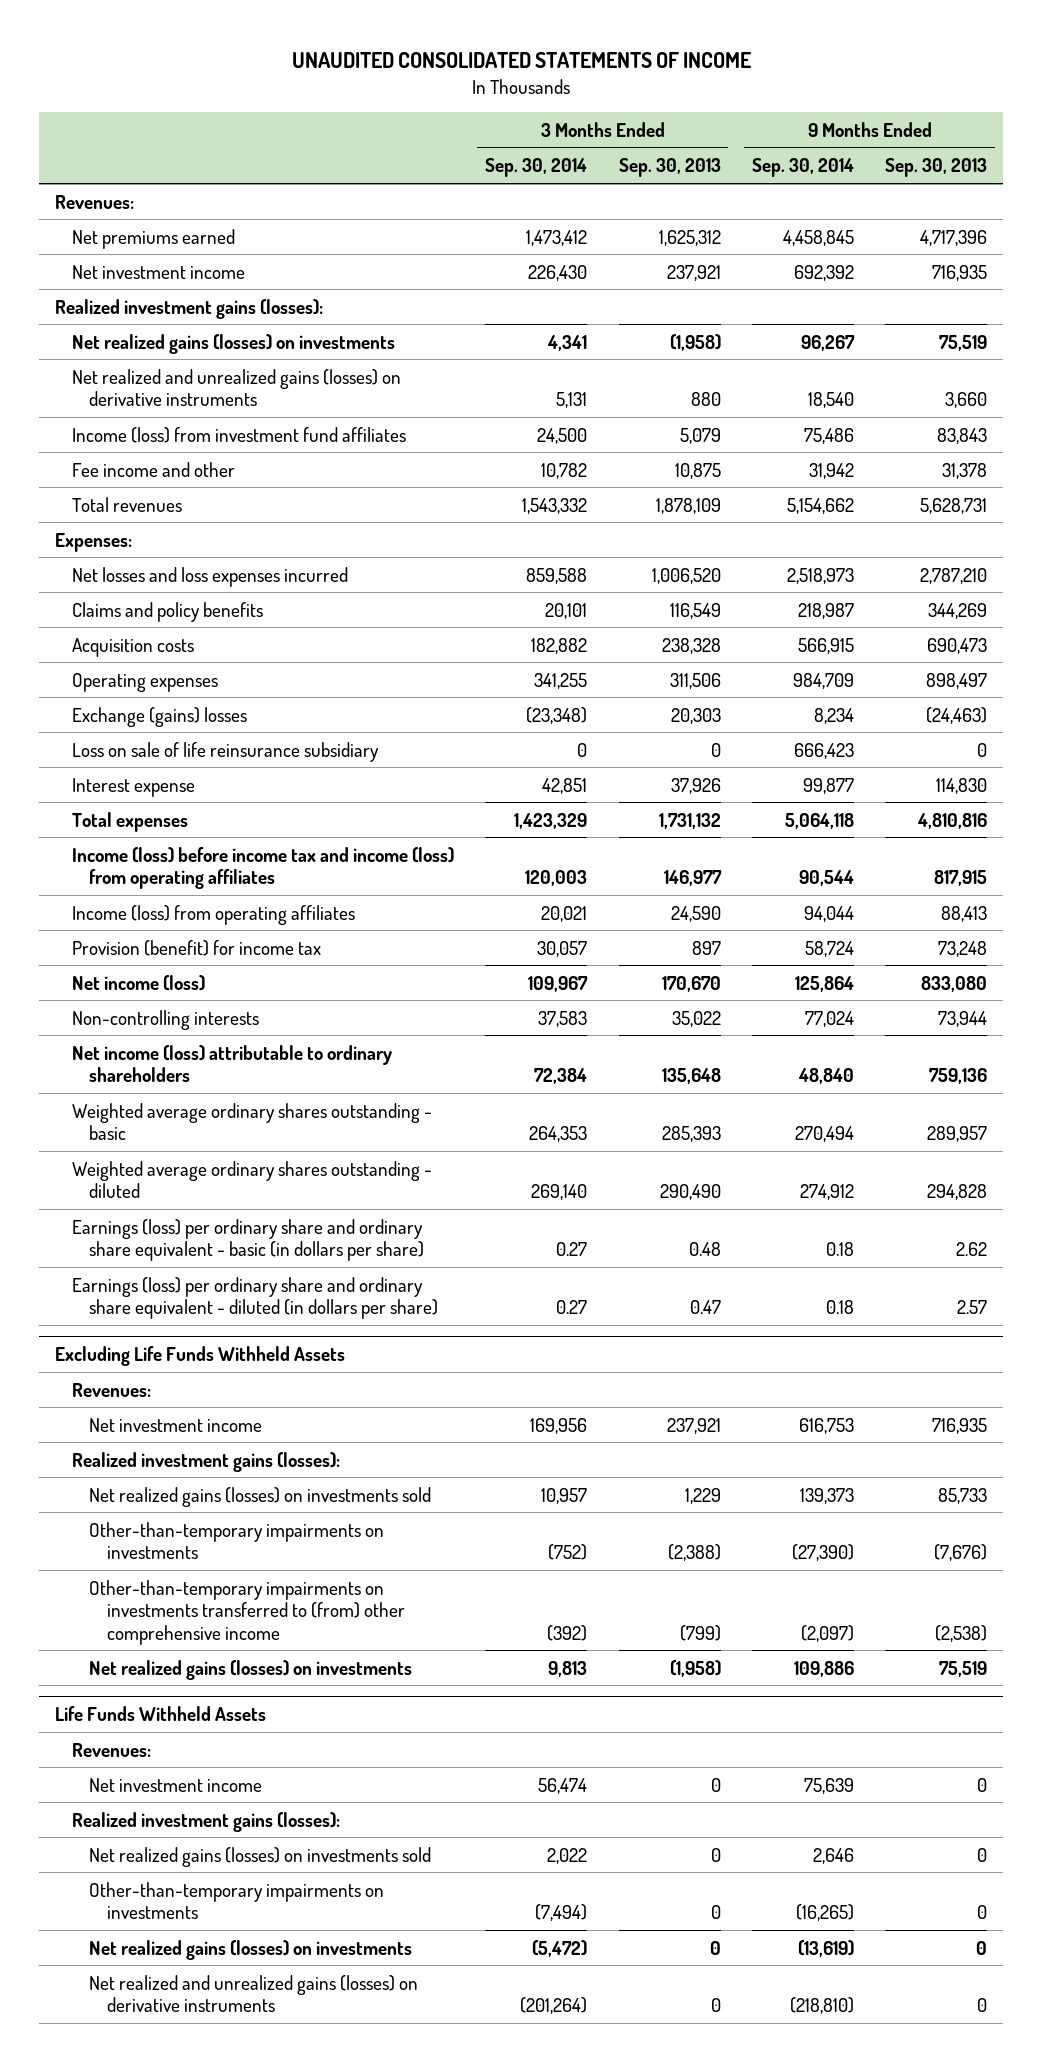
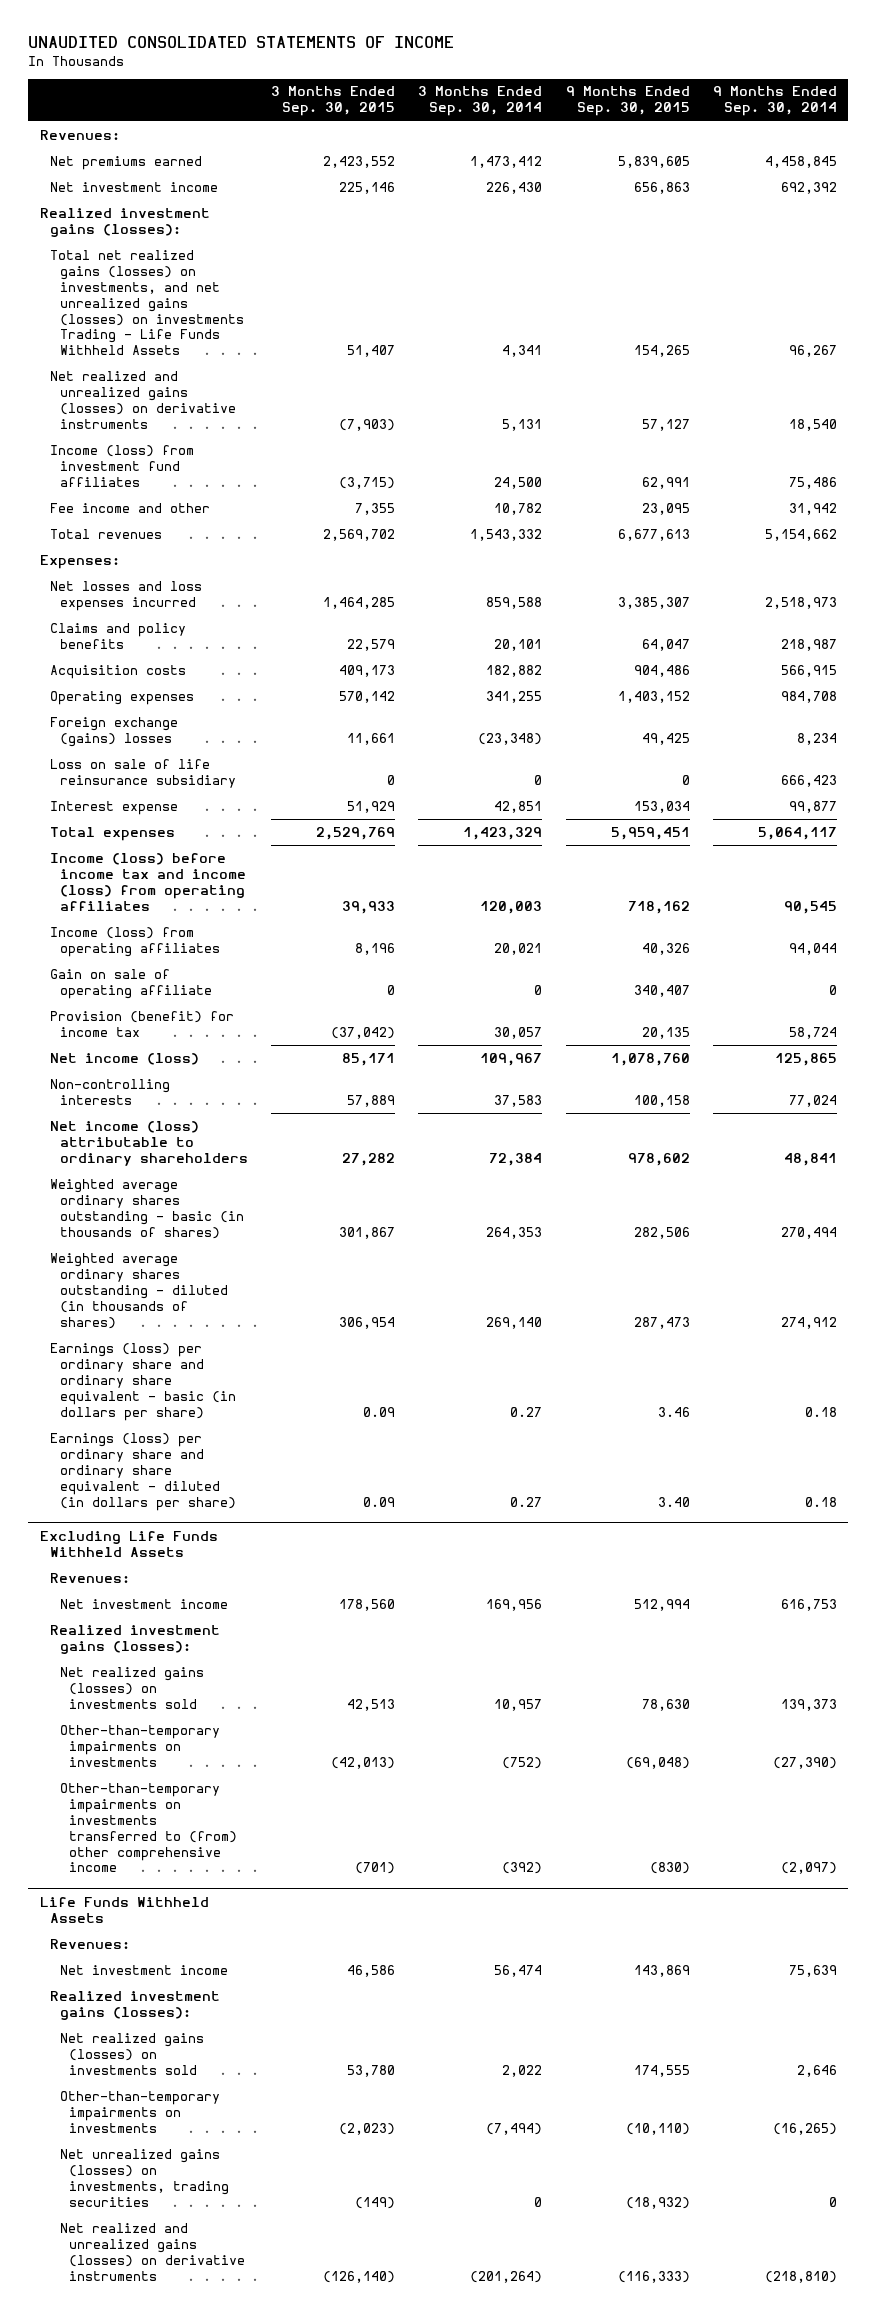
- | 3 Months Ended Sep. 30, 2014 | 3 Months Ended Sep. 30, 2013 | 9 Months Ended Sep. 30, 2014 | 9 Months Ended Sep. 30, 2013
+ | 3 Months Ended Sep. 30, 2015 | 3 Months Ended Sep. 30, 2014 | 9 Months Ended Sep. 30, 2015 | 9 Months Ended Sep. 30, 2014
- Net realized gains (losses) on investments | 4,341 | (1,958) | 96,267 | 75,519
+ Total net realized gains (losses) on investments, and net unrealized gains (losses) on investments Trading - Life Funds Withheld Assets | 51,407 | 4,341 | 154,265 | 96,267
- Operating expenses | 341,255 | 311,506 | 984,709 | 898,497
- Exchange (gains) losses | (23,348) | 20,303 | 8,234 | (24,463)
+ Operating expenses | 570,142 | 341,255 | 1,403,152 | 984,708
+ Foreign exchange (gains) losses | 11,661 | (23,348) | 49,425 | 8,234
- Total expenses | 1,423,329 | 1,731,132 | 5,064,118 | 4,810,816
- Income (loss) before income tax and income (loss) from operating affiliates | 120,003 | 146,977 | 90,544 | 817,915
+ Total expenses | 2,529,769 | 1,423,329 | 5,959,451 | 5,064,117
+ Income (loss) before income tax and income (loss) from operating affiliates | 39,933 | 120,003 | 718,162 | 90,545
+ Gain on sale of operating affiliate | 0 | 0 | 340,407 | 0
- Net income (loss) | 109,967 | 170,670 | 125,864 | 833,080
+ Net income (loss) | 85,171 | 109,967 | 1,078,760 | 125,865
- Net income (loss) attributable to ordinary shareholders | 72,384 | 135,648 | 48,840 | 759,136
- Weighted average ordinary shares outstanding - basic | 264,353 | 285,393 | 270,494 | 289,957
- Weighted average ordinary shares outstanding - diluted | 269,140 | 290,490 | 274,912 | 294,828
+ Net income (loss) attributable to ordinary shareholders | 27,282 | 72,384 | 978,602 | 48,841
+ Weighted average ordinary shares outstanding - basic (in thousands of shares) | 301,867 | 264,353 | 282,506 | 270,494
+ Weighted average ordinary shares outstanding - diluted (in thousands of shares) | 306,954 | 269,140 | 287,473 | 274,912
@ Excluding Life Funds Withheld Assets
- Net realized gains (losses) on investments | 9,813 | (1,958) | 109,886 | 75,519
@ Life Funds Withheld Assets
- Net realized gains (losses) on investments | (5,472) | 0 | (13,619) | 0
+ Net unrealized gains (losses) on investments, trading securities | (149) | 0 | (18,932) | 0

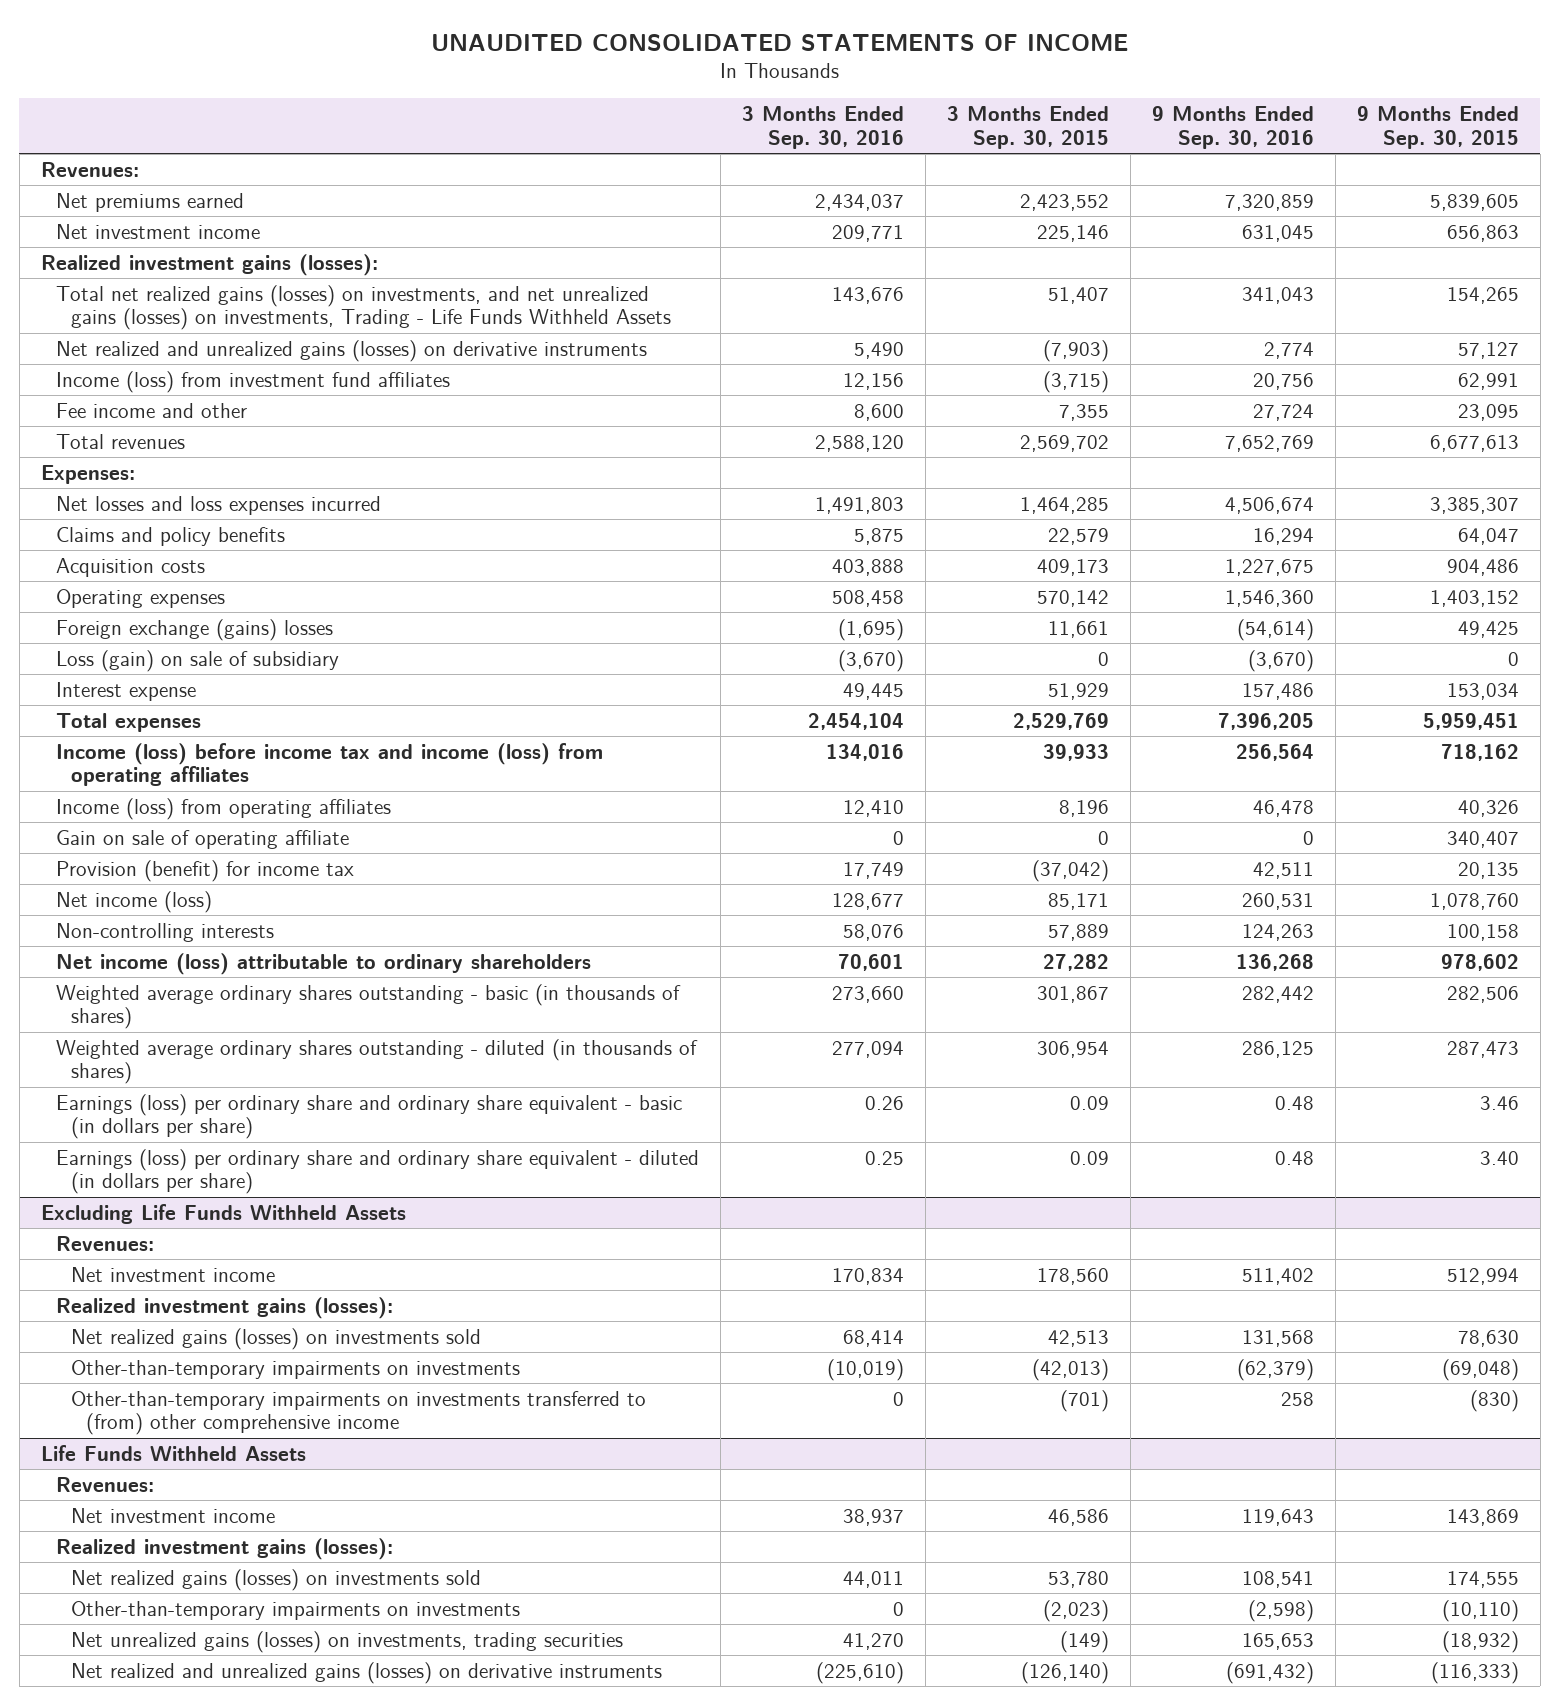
- | 3 Months Ended Sep. 30, 2015 | 3 Months Ended Sep. 30, 2014 | 9 Months Ended Sep. 30, 2015 | 9 Months Ended Sep. 30, 2014
+ | 3 Months Ended Sep. 30, 2016 | 3 Months Ended Sep. 30, 2015 | 9 Months Ended Sep. 30, 2016 | 9 Months Ended Sep. 30, 2015
- Total net realized gains (losses) on investments, and net unrealized gains (losses) on investments Trading - Life Funds Withheld Assets | 51,407 | 4,341 | 154,265 | 96,267
+ Total net realized gains (losses) on investments, and net unrealized gains (losses) on investments, Trading - Life Funds Withheld Assets | 143,676 | 51,407 | 341,043 | 154,265
- Loss on sale of life reinsurance subsidiary | 0 | 0 | 0 | 666,423
+ Loss (gain) on sale of subsidiary | (3,670) | 0 | (3,670) | 0

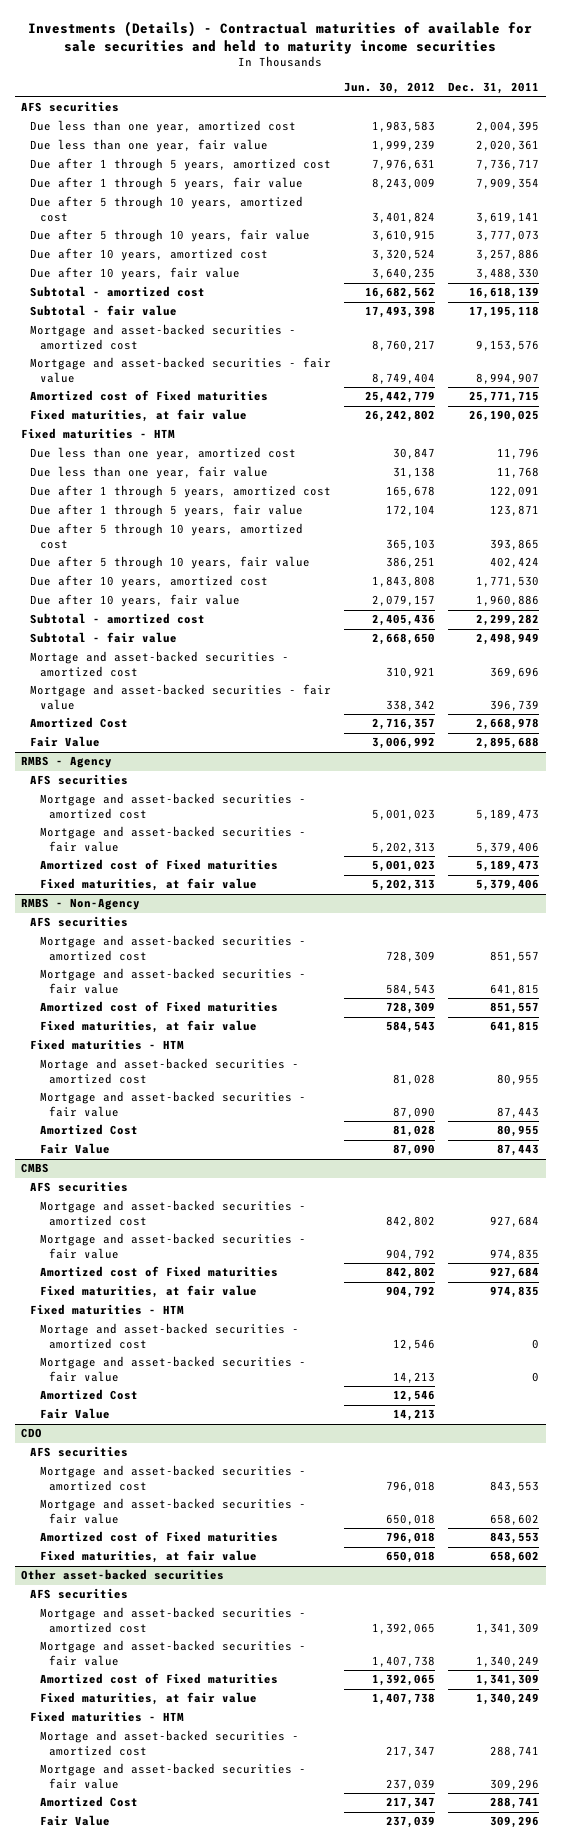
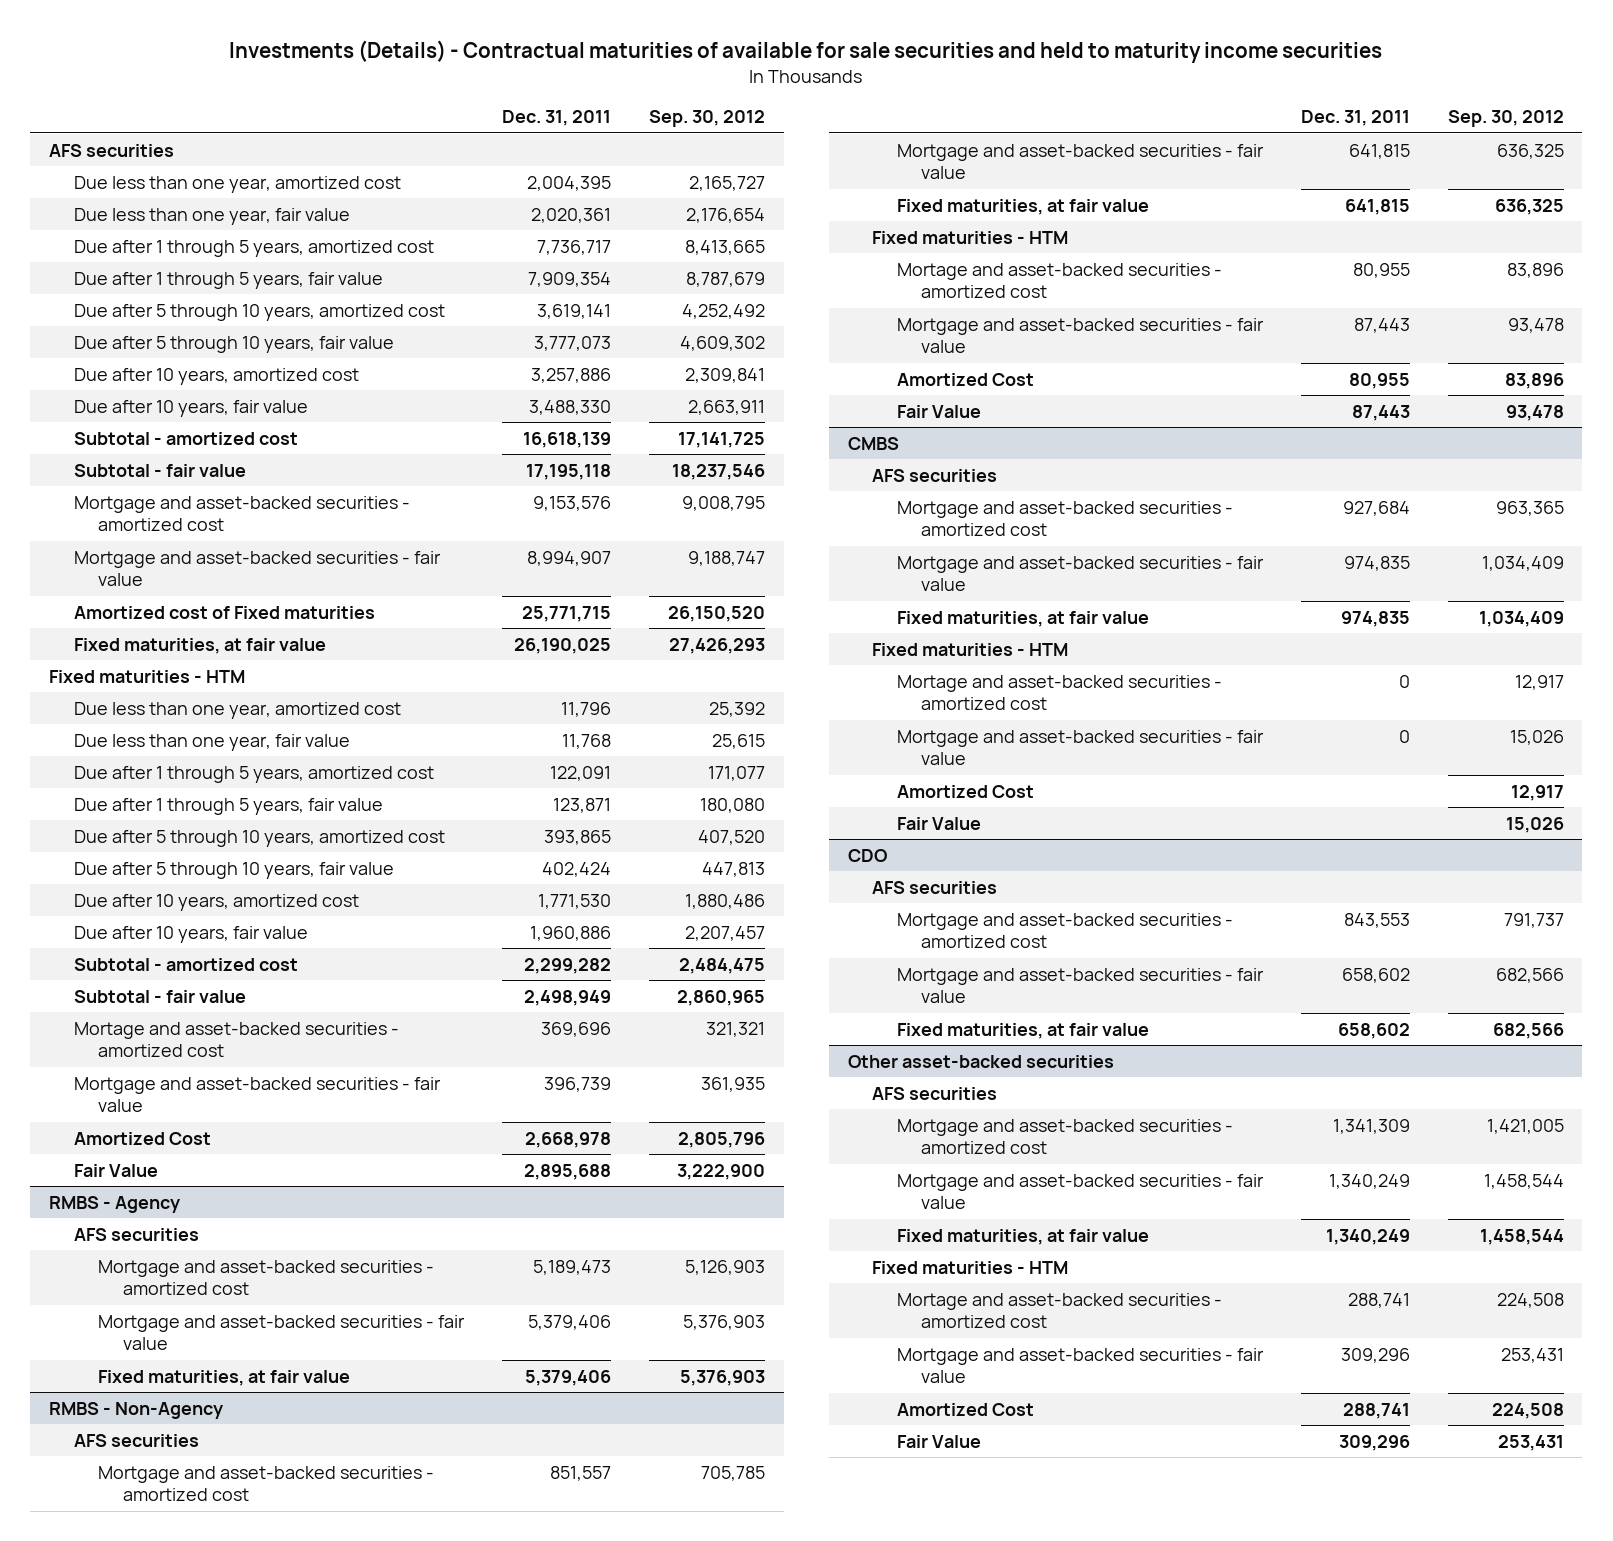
- | Jun. 30, 2012 | Dec. 31, 2011
+ | Dec. 31, 2011 | Sep. 30, 2012
@ RMBS - Agency
- Amortized cost of Fixed maturities | 5,001,023 | 5,189,473
@ RMBS - Non-Agency
- Amortized cost of Fixed maturities | 728,309 | 851,557
@ CMBS
- Amortized cost of Fixed maturities | 842,802 | 927,684
@ CDO
- Amortized cost of Fixed maturities | 796,018 | 843,553
@ Other asset-backed securities
- Amortized cost of Fixed maturities | 1,392,065 | 1,341,309

